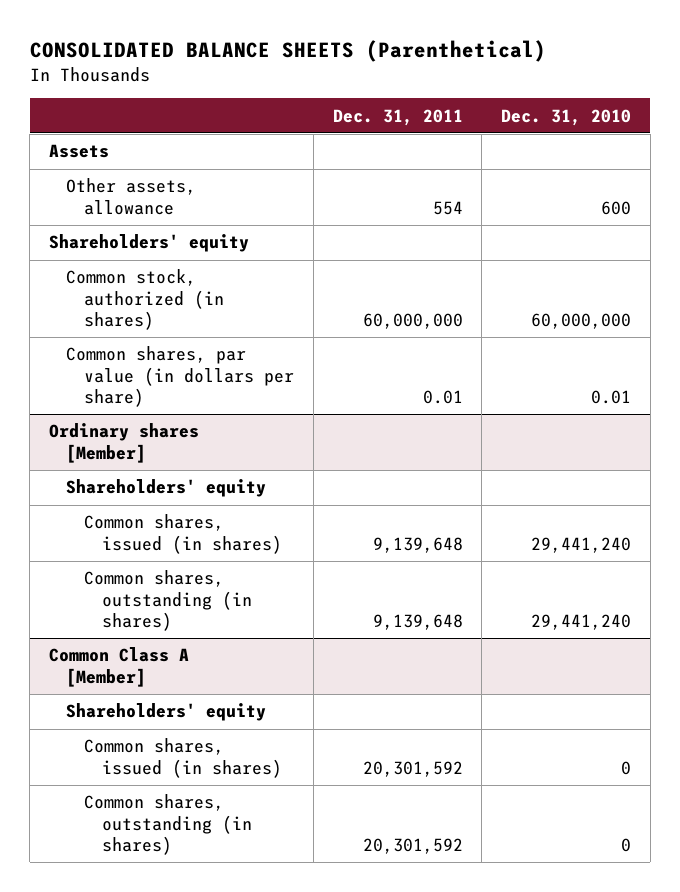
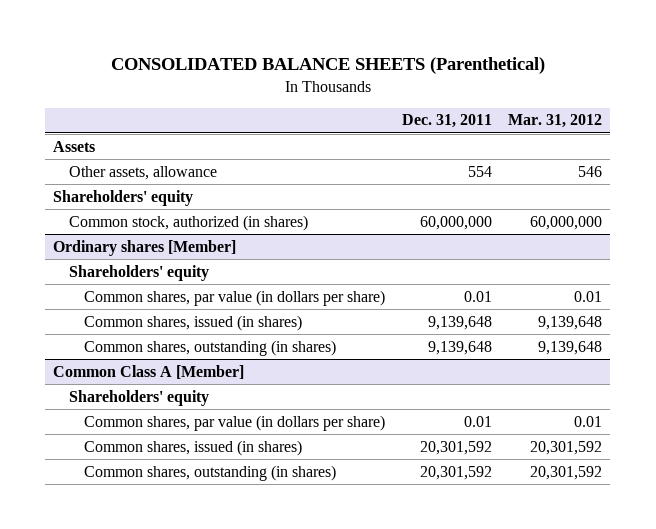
- | Dec. 31, 2011 | Dec. 31, 2010
+ | Dec. 31, 2011 | Mar. 31, 2012
- Common shares, par value (in dollars per share) | 0.01 | 0.01
@ Ordinary shares [Member]
+ Common shares, par value (in dollars per share) | 0.01 | 0.01
@ Common Class A [Member]
+ Common shares, par value (in dollars per share) | 0.01 | 0.01

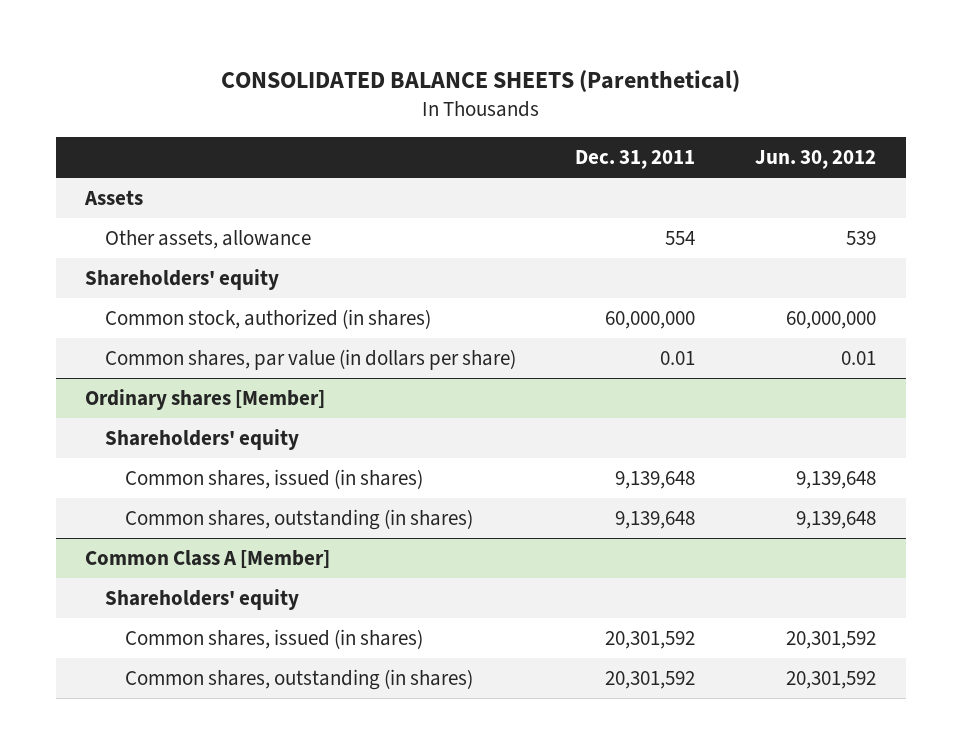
- | Dec. 31, 2011 | Mar. 31, 2012
+ | Dec. 31, 2011 | Jun. 30, 2012
+ Common shares, par value (in dollars per share) | 0.01 | 0.01
@ Ordinary shares [Member]
- Common shares, par value (in dollars per share) | 0.01 | 0.01
@ Common Class A [Member]
- Common shares, par value (in dollars per share) | 0.01 | 0.01

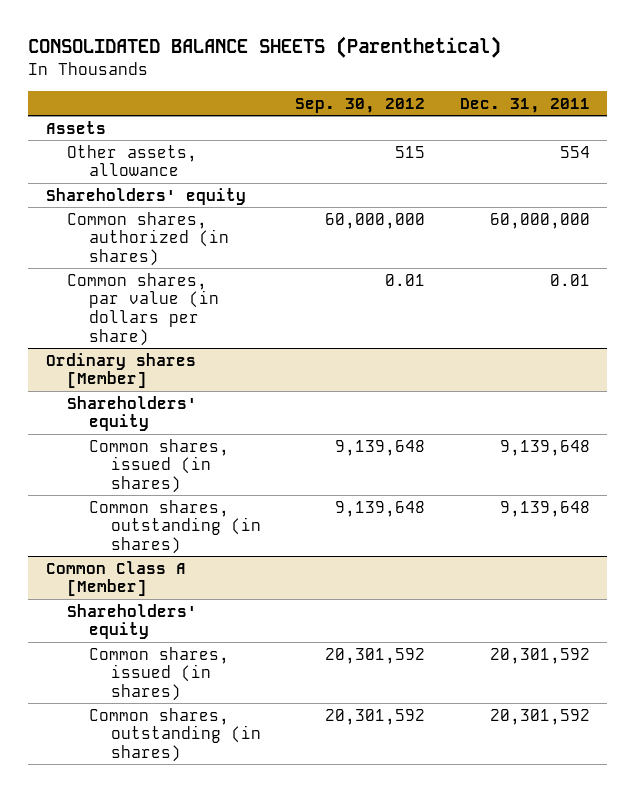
- | Dec. 31, 2011 | Jun. 30, 2012
+ | Sep. 30, 2012 | Dec. 31, 2011
- Common stock, authorized (in shares) | 60,000,000 | 60,000,000
+ Common shares, authorized (in shares) | 60,000,000 | 60,000,000

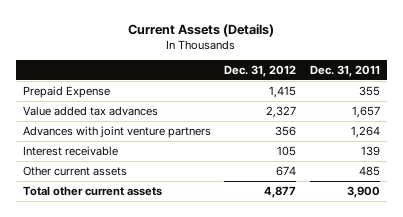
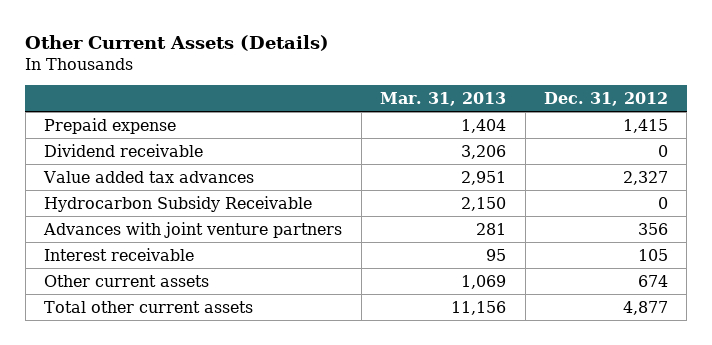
- Current Assets (Details)
+ Other Current Assets (Details)
- | Dec. 31, 2012 | Dec. 31, 2011
+ | Mar. 31, 2013 | Dec. 31, 2012
- Prepaid Expense | 1,415 | 355
+ Prepaid expense | 1,404 | 1,415
+ Dividend receivable | 3,206 | 0
+ Hydrocarbon Subsidy Receivable | 2,150 | 0

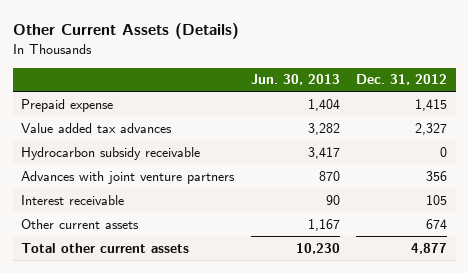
- | Mar. 31, 2013 | Dec. 31, 2012
+ | Jun. 30, 2013 | Dec. 31, 2012
- Dividend receivable | 3,206 | 0
- Hydrocarbon Subsidy Receivable | 2,150 | 0
+ Hydrocarbon subsidy receivable | 3,417 | 0

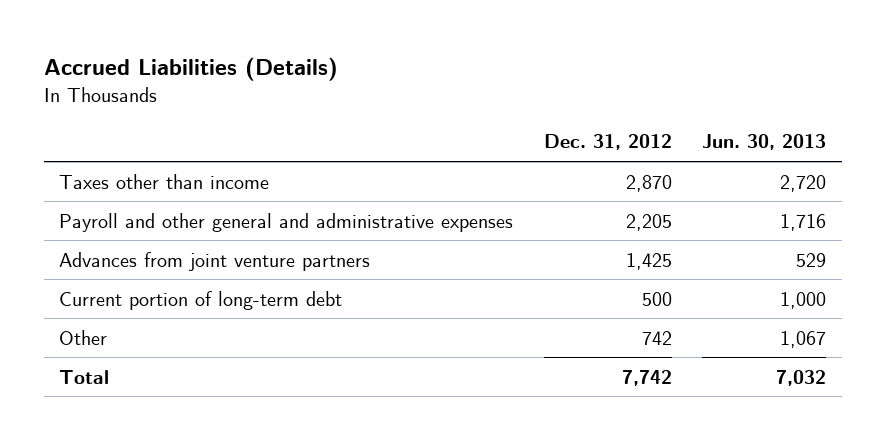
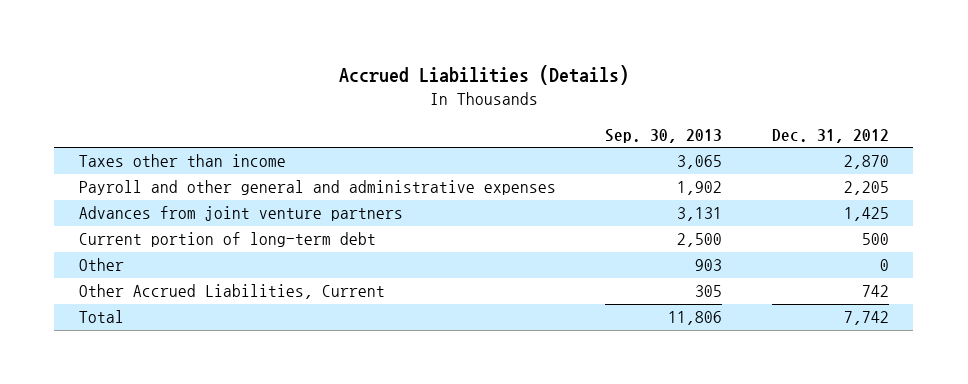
- | Dec. 31, 2012 | Jun. 30, 2013
+ | Sep. 30, 2013 | Dec. 31, 2012
- Other | 742 | 1,067
+ Other | 903 | 0
+ Other Accrued Liabilities, Current | 305 | 742

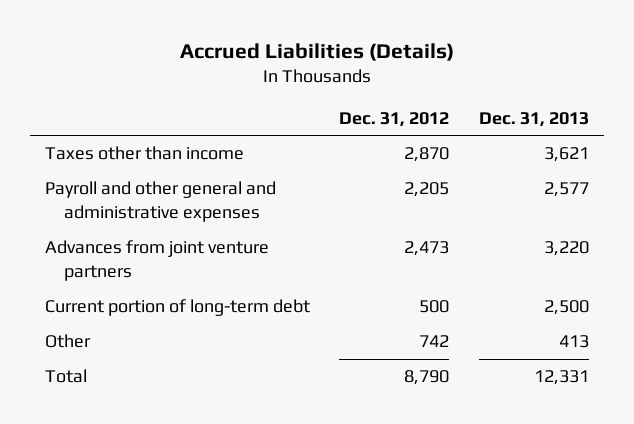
- | Sep. 30, 2013 | Dec. 31, 2012
+ | Dec. 31, 2012 | Dec. 31, 2013
- Advances from joint venture partners | 3,131 | 1,425
+ Advances from joint venture partners | 2,473 | 3,220
- Other | 903 | 0
- Other Accrued Liabilities, Current | 305 | 742
- Total | 11,806 | 7,742
+ Other | 742 | 413
+ Total | 8,790 | 12,331

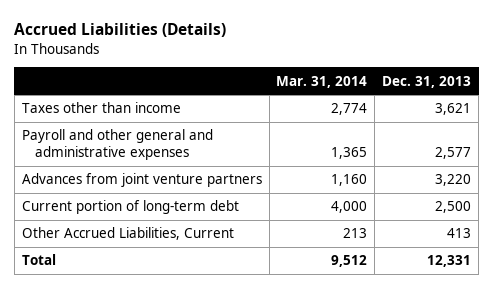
- | Dec. 31, 2012 | Dec. 31, 2013
+ | Mar. 31, 2014 | Dec. 31, 2013
- Other | 742 | 413
+ Other Accrued Liabilities, Current | 213 | 413

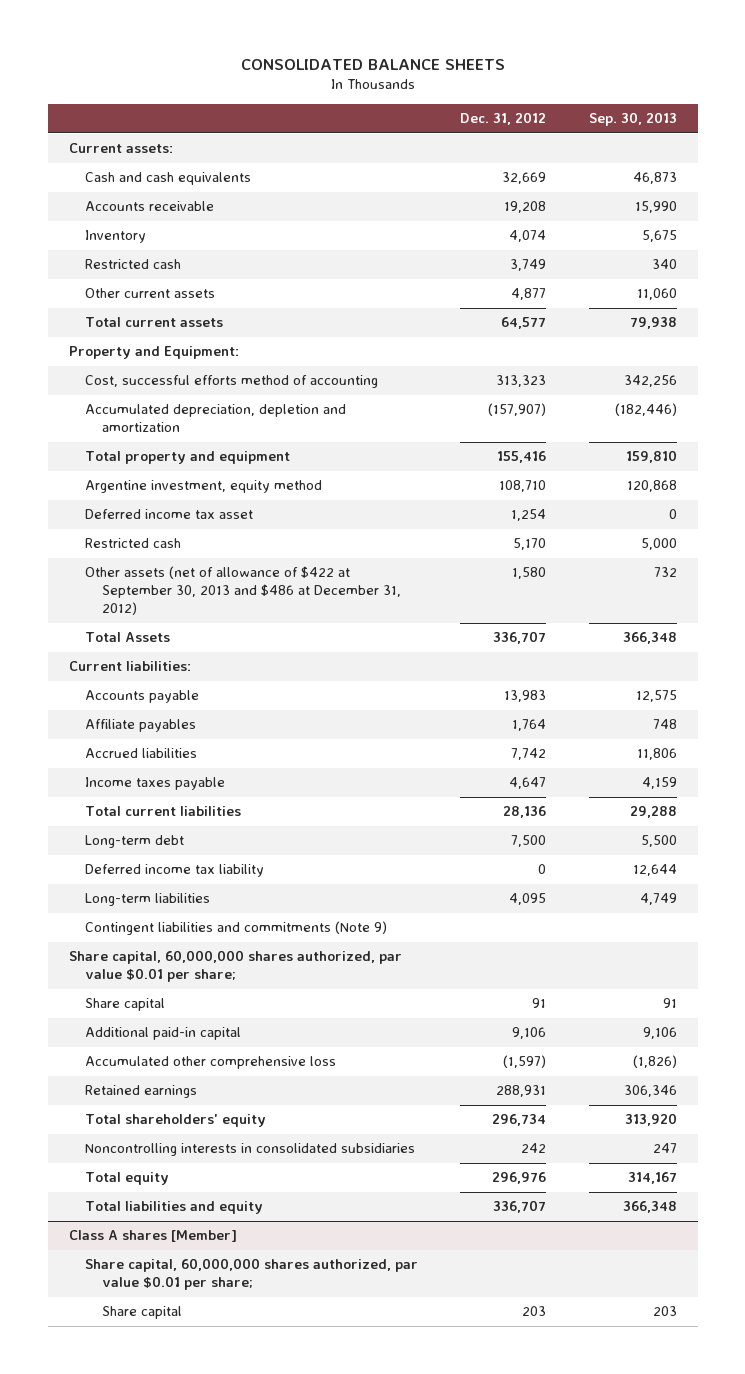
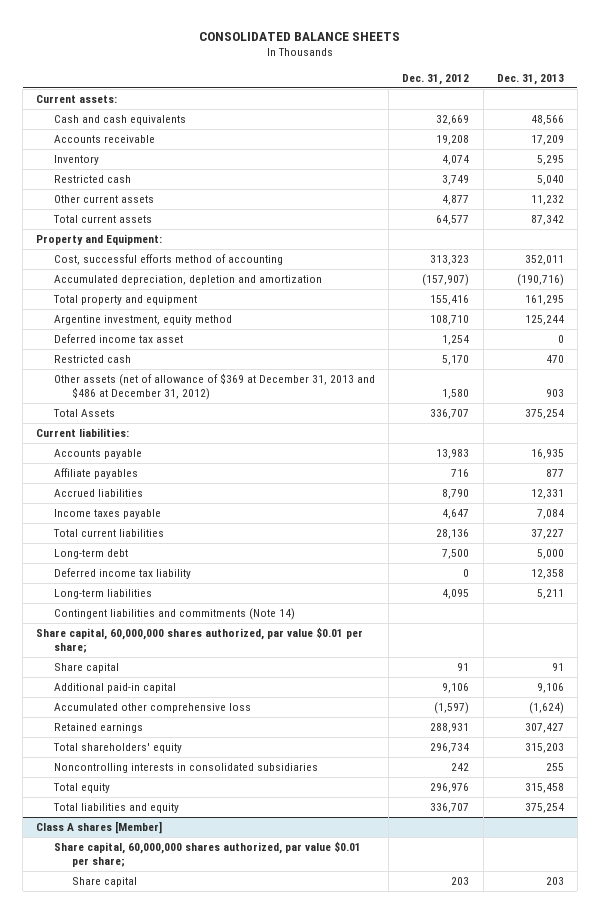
- | Dec. 31, 2012 | Sep. 30, 2013
+ | Dec. 31, 2012 | Dec. 31, 2013
- Other assets (net of allowance of $422 at September 30, 2013 and $486 at December 31, 2012) | 1,580 | 732
+ Other assets (net of allowance of $369 at December 31, 2013 and $486 at December 31, 2012) | 1,580 | 903
- Affiliate payables | 1,764 | 748
- Accrued liabilities | 7,742 | 11,806
+ Affiliate payables | 716 | 877
+ Accrued liabilities | 8,790 | 12,331
- Contingent liabilities and commitments (Note 9)
+ Contingent liabilities and commitments (Note 14)

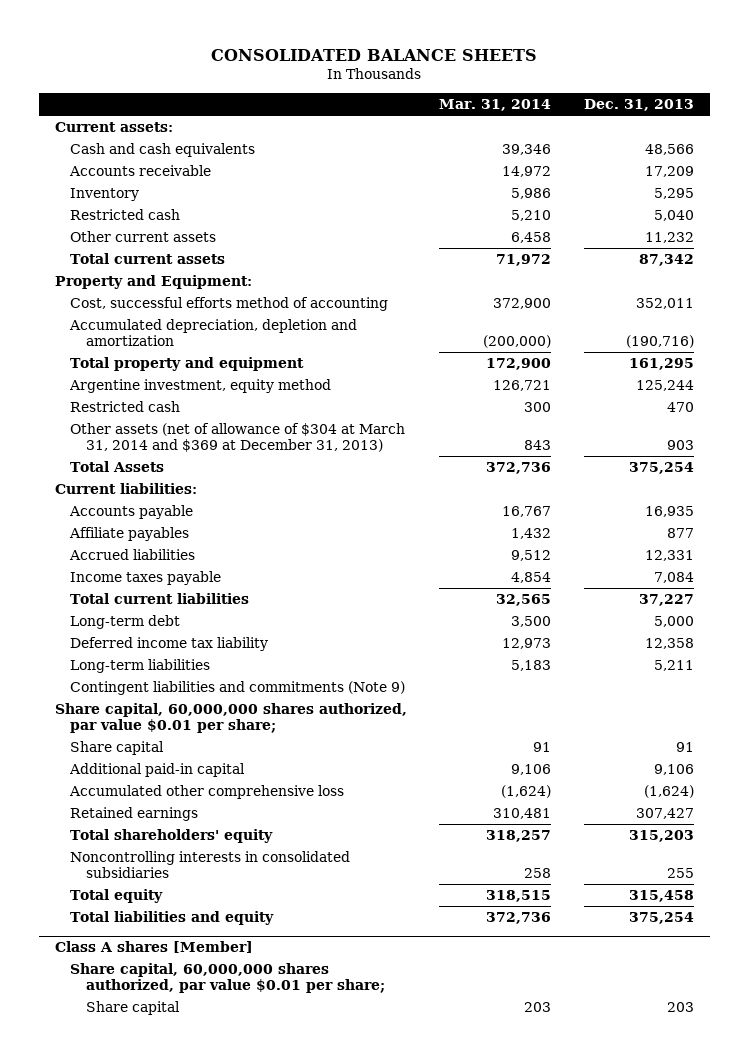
- | Dec. 31, 2012 | Dec. 31, 2013
+ | Mar. 31, 2014 | Dec. 31, 2013
- Deferred income tax asset | 1,254 | 0
- Other assets (net of allowance of $369 at December 31, 2013 and $486 at December 31, 2012) | 1,580 | 903
+ Other assets (net of allowance of $304 at March 31, 2014 and $369 at December 31, 2013) | 843 | 903
- Contingent liabilities and commitments (Note 14)
+ Contingent liabilities and commitments (Note 9)

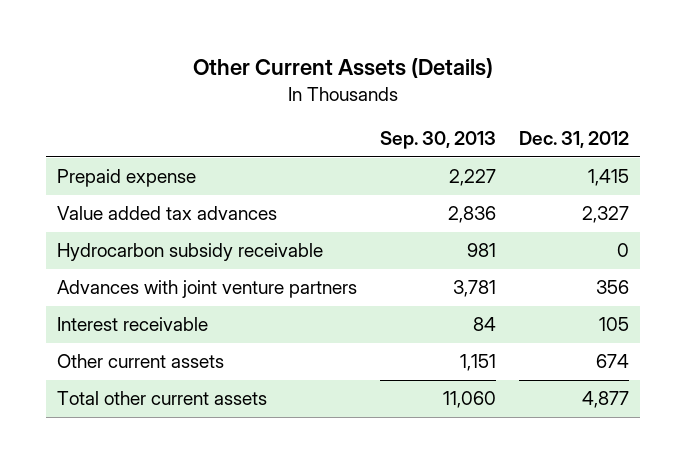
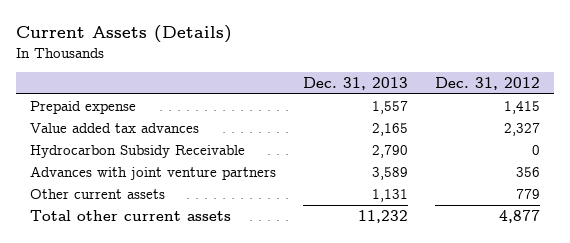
- Other Current Assets (Details)
+ Current Assets (Details)
- | Sep. 30, 2013 | Dec. 31, 2012
+ | Dec. 31, 2013 | Dec. 31, 2012
- Hydrocarbon subsidy receivable | 981 | 0
+ Hydrocarbon Subsidy Receivable | 2,790 | 0
- Interest receivable | 84 | 105
- Other current assets | 1,151 | 674
+ Other current assets | 1,131 | 779

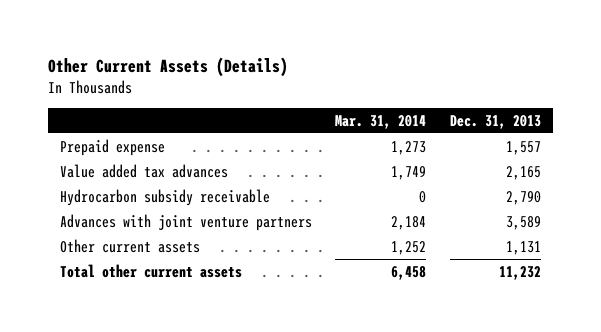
- Current Assets (Details)
+ Other Current Assets (Details)
- | Dec. 31, 2013 | Dec. 31, 2012
+ | Mar. 31, 2014 | Dec. 31, 2013
- Hydrocarbon Subsidy Receivable | 2,790 | 0
+ Hydrocarbon subsidy receivable | 0 | 2,790

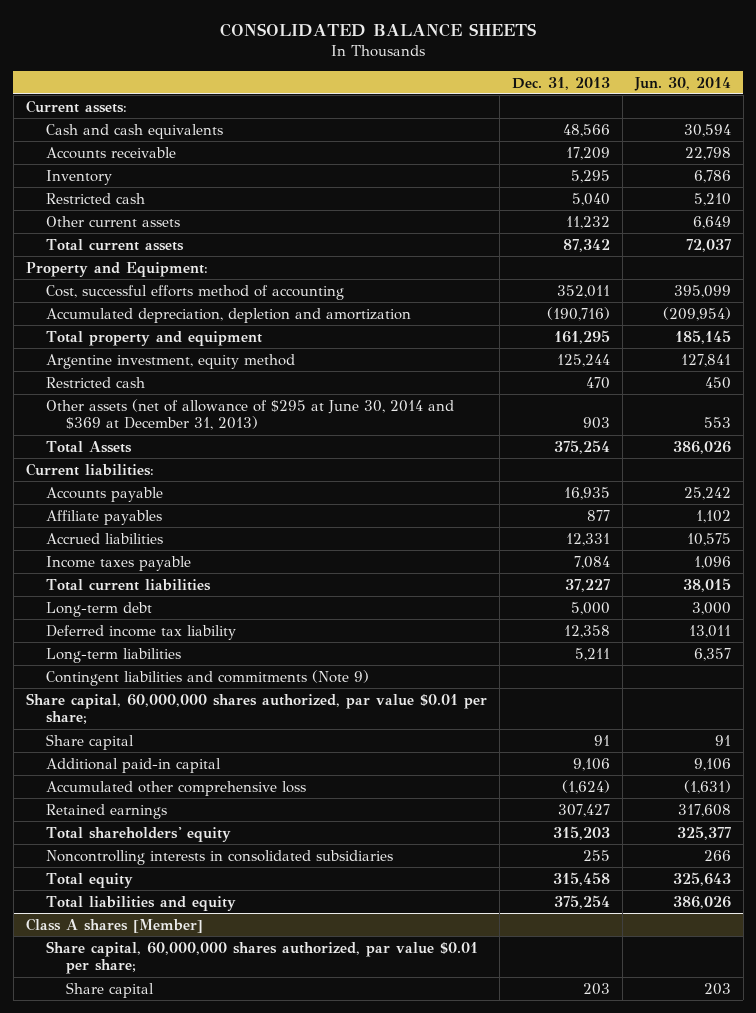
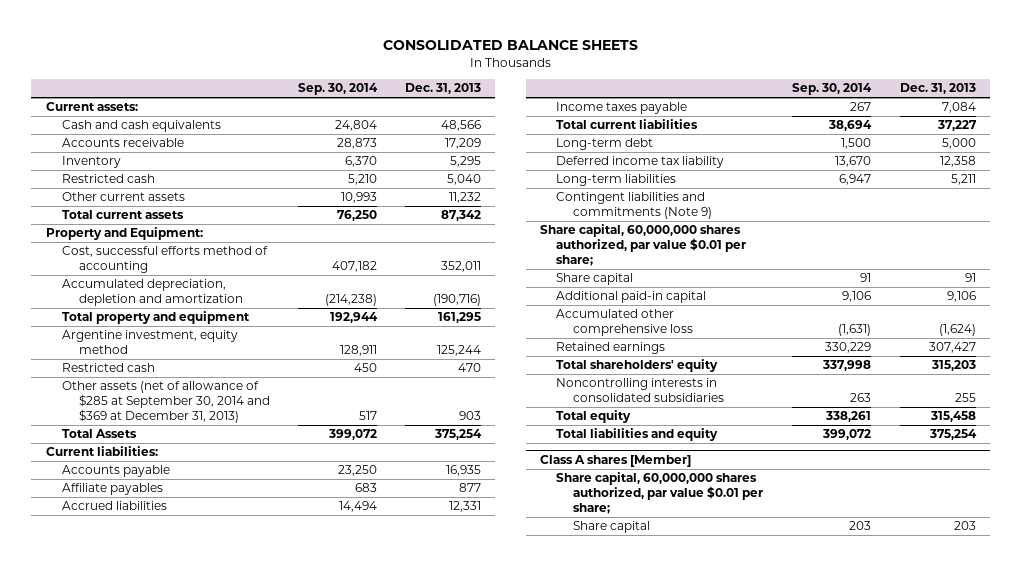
- | Dec. 31, 2013 | Jun. 30, 2014
+ | Sep. 30, 2014 | Dec. 31, 2013
- Other assets (net of allowance of $295 at June 30, 2014 and $369 at December 31, 2013) | 903 | 553
+ Other assets (net of allowance of $285 at September 30, 2014 and $369 at December 31, 2013) | 517 | 903

